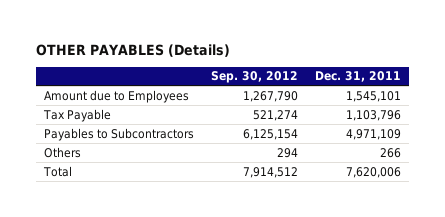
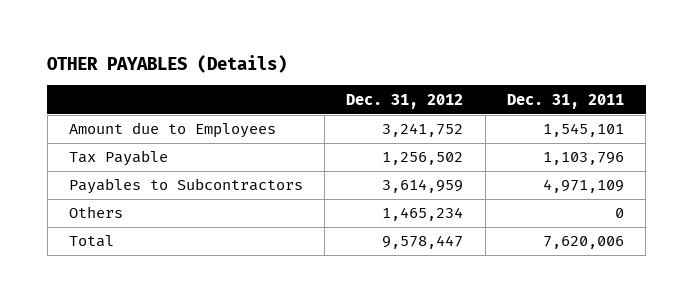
- | Sep. 30, 2012 | Dec. 31, 2011
+ | Dec. 31, 2012 | Dec. 31, 2011
- Others | 294 | 266
+ Others | 1,465,234 | 0

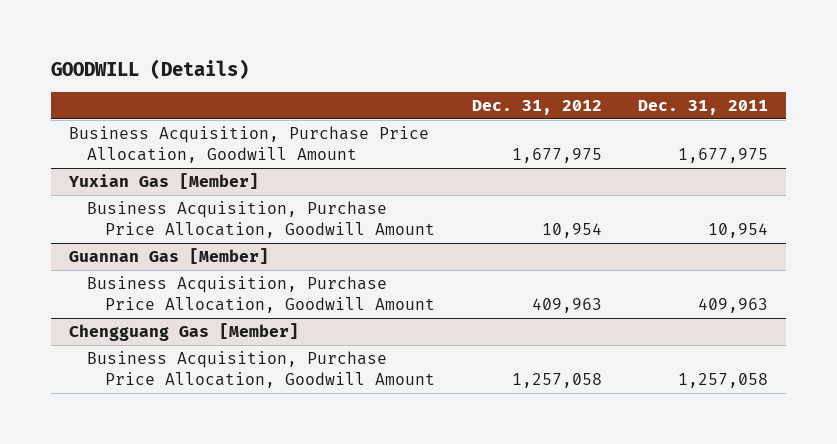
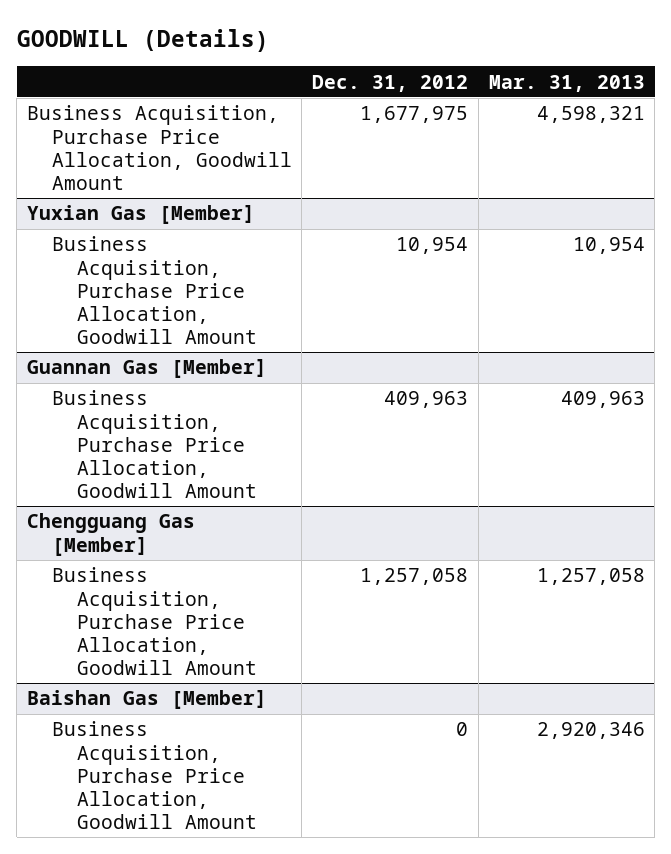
- | Dec. 31, 2012 | Dec. 31, 2011
+ | Dec. 31, 2012 | Mar. 31, 2013
+ Baishan Gas [Member]
+ Business Acquisition, Purchase Price Allocation, Goodwill Amount | 0 | 2,920,346

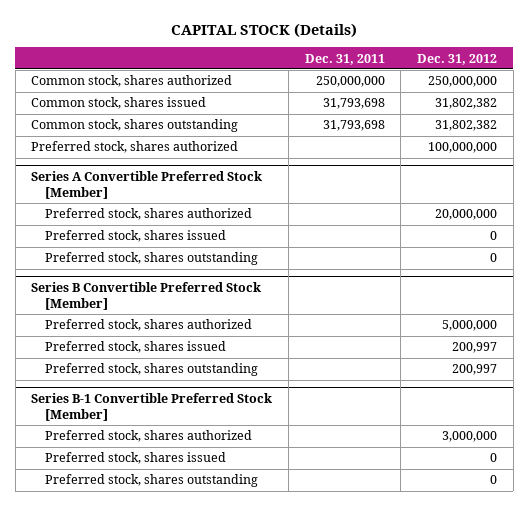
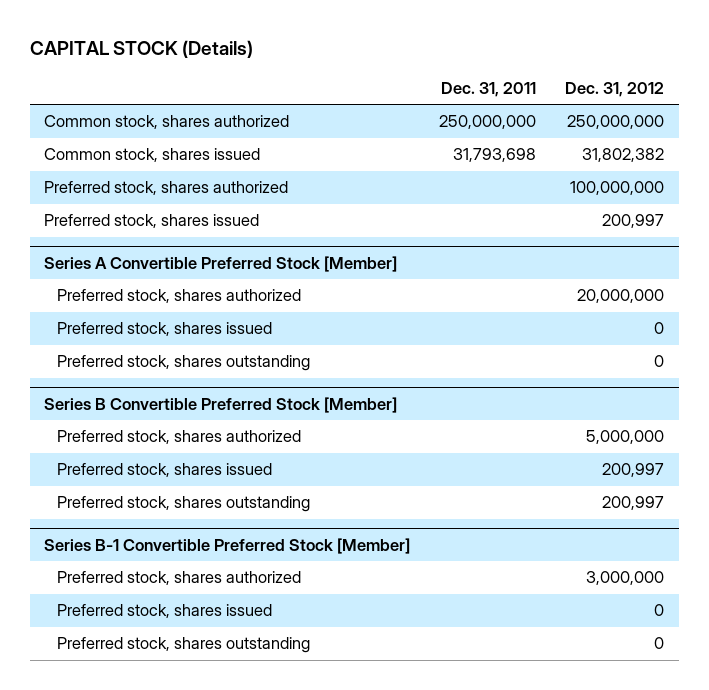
- Common stock, shares outstanding | 31,793,698 | 31,802,382
+ Preferred stock, shares issued | | 200,997

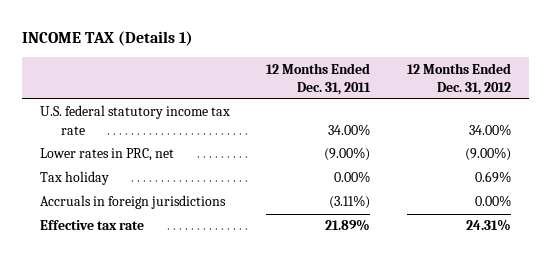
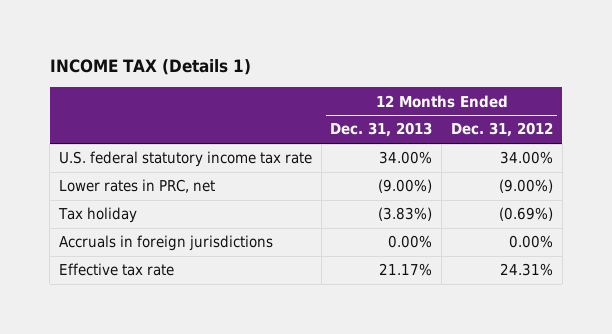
- | 12 Months Ended Dec. 31, 2011 | 12 Months Ended Dec. 31, 2012
+ | 12 Months Ended Dec. 31, 2013 | 12 Months Ended Dec. 31, 2012
- Tax holiday | 0.00% | 0.69%
+ Tax holiday | (3.83%) | (0.69%)

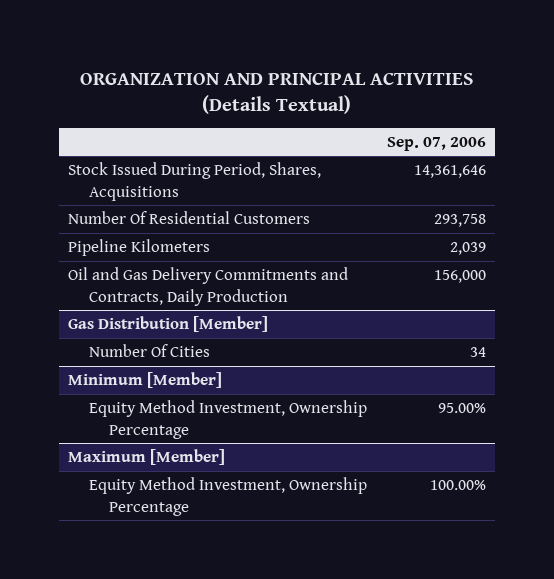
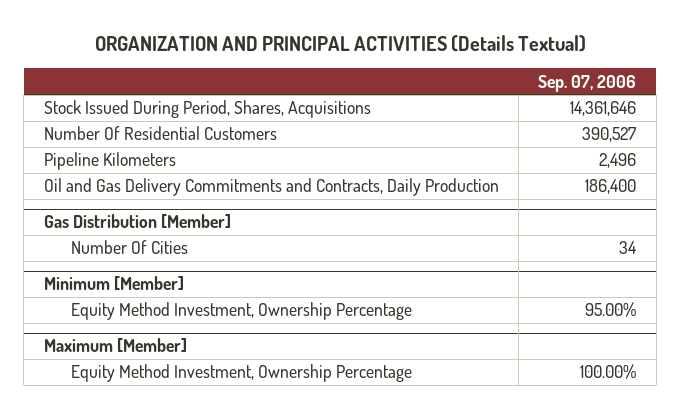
- Number Of Residential Customers | 293,758
- Pipeline Kilometers | 2,039
- Oil and Gas Delivery Commitments and Contracts, Daily Production | 156,000
+ Number Of Residential Customers | 390,527
+ Pipeline Kilometers | 2,496
+ Oil and Gas Delivery Commitments and Contracts, Daily Production | 186,400

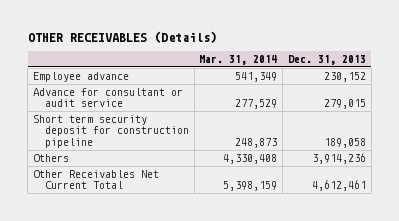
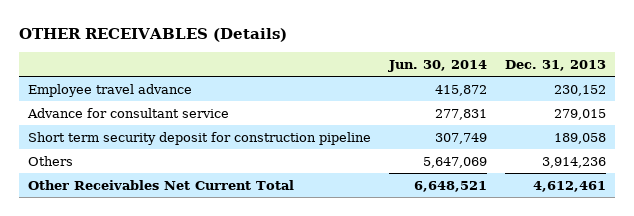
- | Mar. 31, 2014 | Dec. 31, 2013
+ | Jun. 30, 2014 | Dec. 31, 2013
- Employee advance | 541,349 | 230,152
- Advance for consultant or audit service | 277,529 | 279,015
+ Employee travel advance | 415,872 | 230,152
+ Advance for consultant service | 277,831 | 279,015

